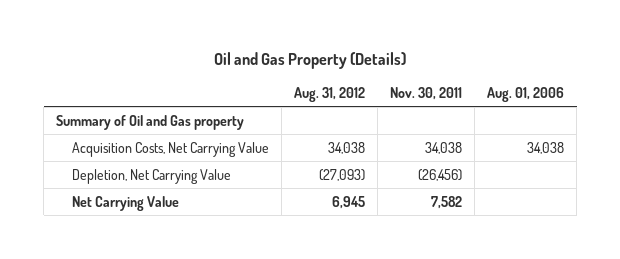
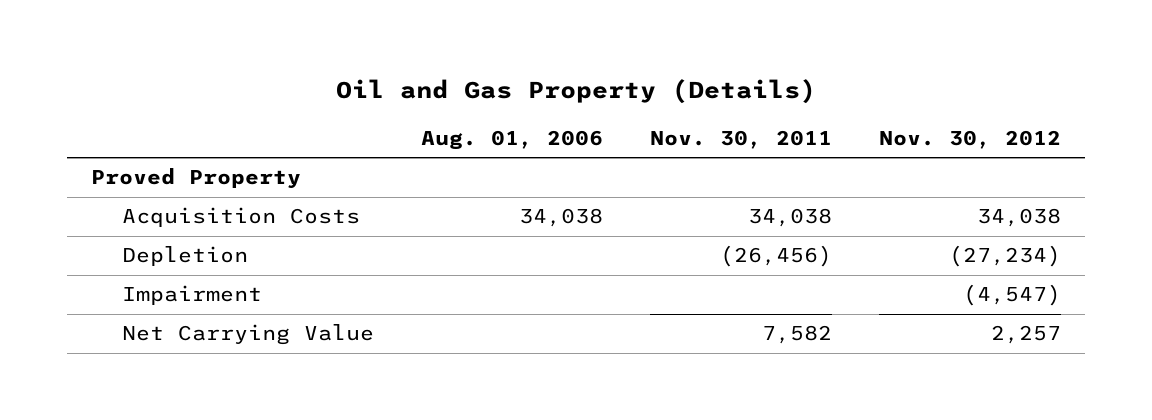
- | Aug. 31, 2012 | Nov. 30, 2011 | Aug. 01, 2006
+ | Aug. 01, 2006 | Nov. 30, 2011 | Nov. 30, 2012
- Summary of Oil and Gas property
- Acquisition Costs, Net Carrying Value | 34,038 | 34,038 | 34,038
- Depletion, Net Carrying Value | (27,093) | (26,456) |
+ Proved Property
+ Acquisition Costs | 34,038 | 34,038 | 34,038
+ Depletion | | (26,456) | (27,234)
+ Impairment | | | (4,547)

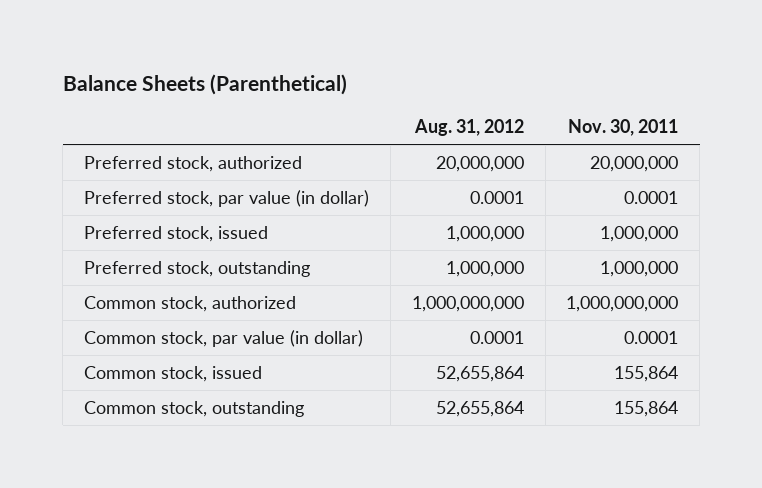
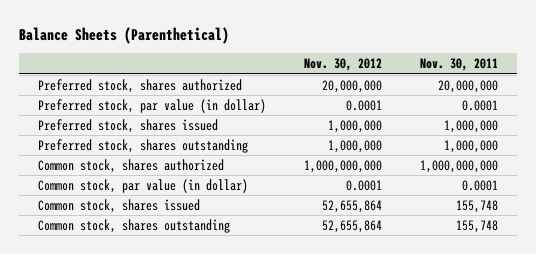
- | Aug. 31, 2012 | Nov. 30, 2011
+ | Nov. 30, 2012 | Nov. 30, 2011
- Preferred stock, authorized | 20,000,000 | 20,000,000
+ Preferred stock, shares authorized | 20,000,000 | 20,000,000
- Preferred stock, issued | 1,000,000 | 1,000,000
- Preferred stock, outstanding | 1,000,000 | 1,000,000
- Common stock, authorized | 1,000,000,000 | 1,000,000,000
+ Preferred stock, shares issued | 1,000,000 | 1,000,000
+ Preferred stock, shares outstanding | 1,000,000 | 1,000,000
+ Common stock, shares authorized | 1,000,000,000 | 1,000,000,000
- Common stock, issued | 52,655,864 | 155,864
- Common stock, outstanding | 52,655,864 | 155,864
+ Common stock, shares issued | 52,655,864 | 155,748
+ Common stock, shares outstanding | 52,655,864 | 155,748

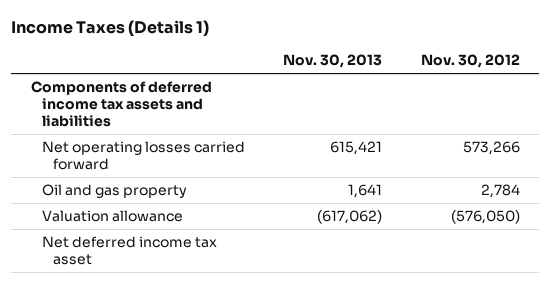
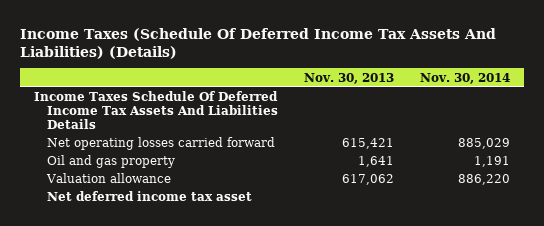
- Income Taxes (Details 1)
+ Income Taxes (Schedule Of Deferred Income Tax Assets And Liabilities) (Details)
- | Nov. 30, 2013 | Nov. 30, 2012
+ | Nov. 30, 2013 | Nov. 30, 2014
- Components of deferred income tax assets and liabilities
+ Income Taxes Schedule Of Deferred Income Tax Assets And Liabilities Details
- Valuation allowance | (617,062) | (576,050)
+ Valuation allowance | 617,062 | 886,220

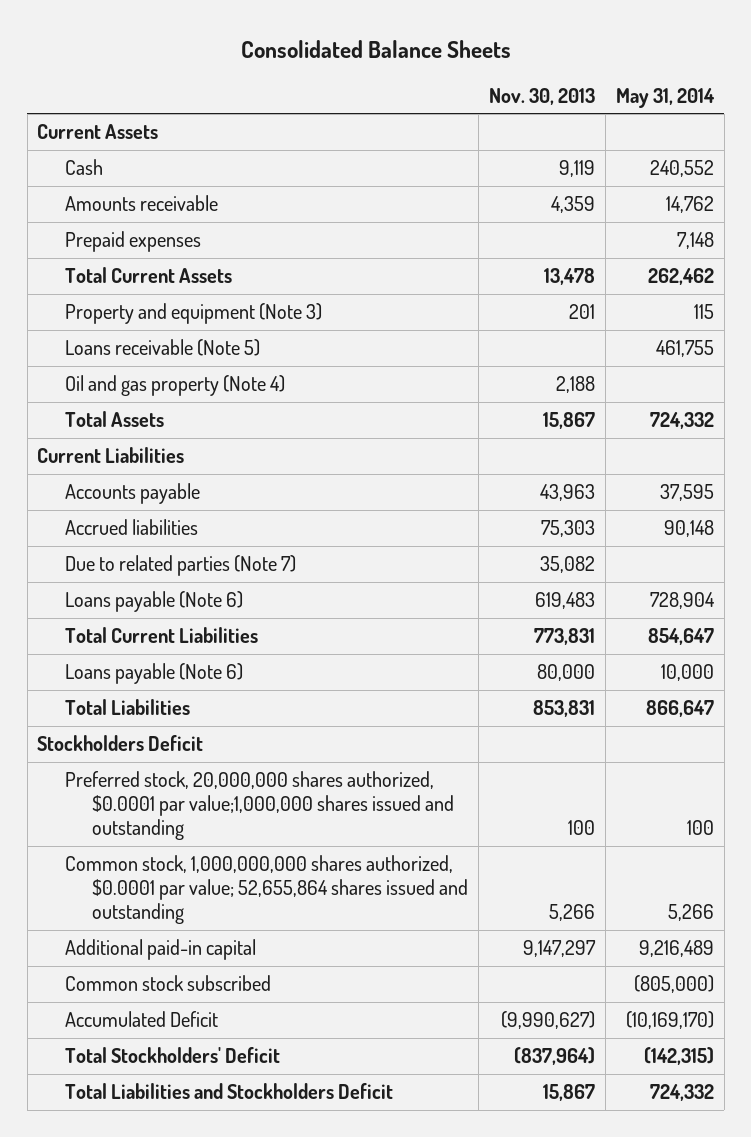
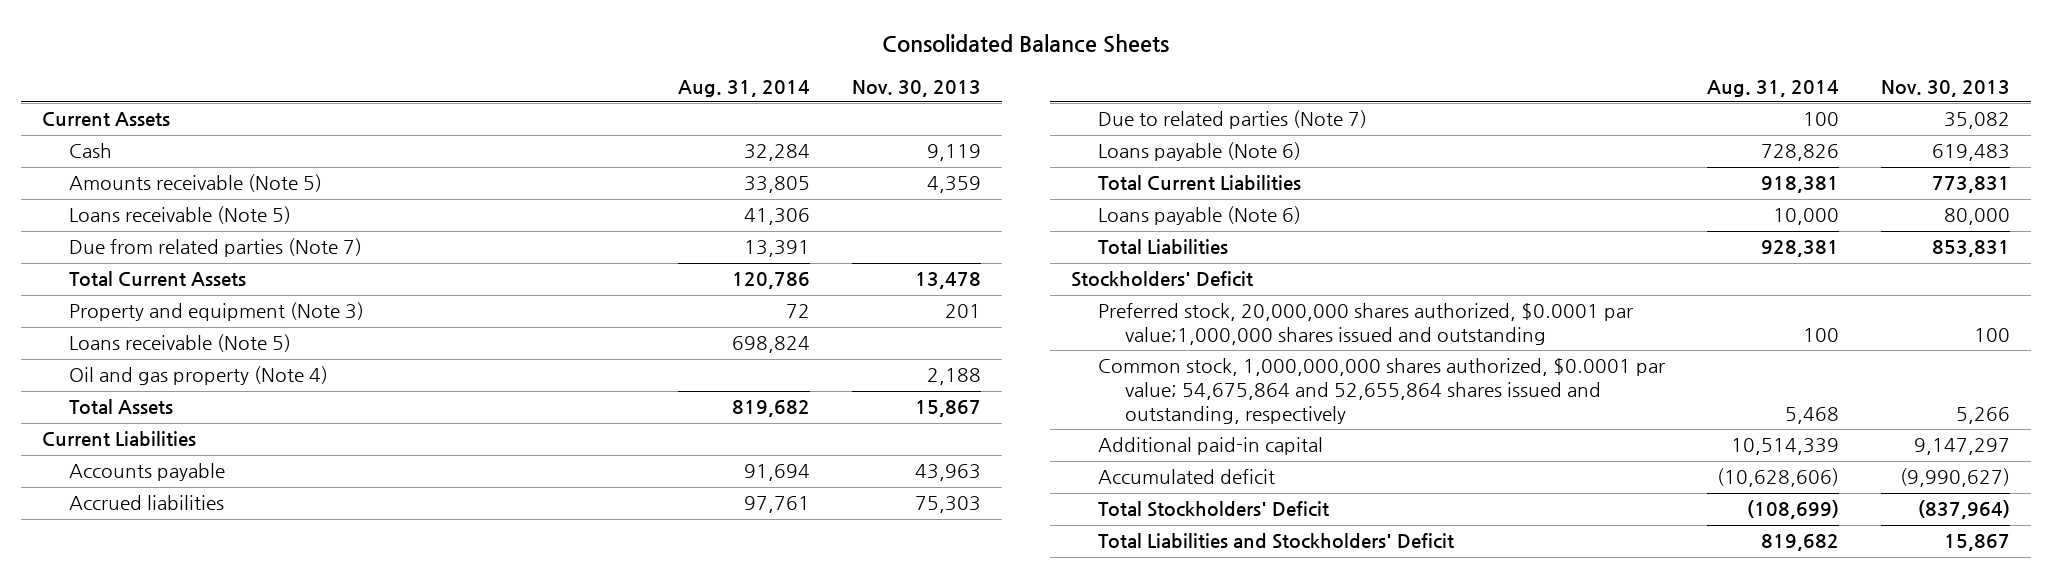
- | Nov. 30, 2013 | May 31, 2014
+ | Aug. 31, 2014 | Nov. 30, 2013
- Amounts receivable | 4,359 | 14,762
- Prepaid expenses | | 7,148
+ Amounts receivable (Note 5) | 33,805 | 4,359
+ Loans receivable (Note 5) | 41,306 |
+ Due from related parties (Note 7) | 13,391 |
- Stockholders Deficit
+ Stockholders' Deficit
- Common stock, 1,000,000,000 shares authorized, $0.0001 par value; 52,655,864 shares issued and outstanding | 5,266 | 5,266
+ Common stock, 1,000,000,000 shares authorized, $0.0001 par value; 54,675,864 and 52,655,864 shares issued and outstanding, respectively | 5,468 | 5,266
- Common stock subscribed | | (805,000)
- Accumulated Deficit | (9,990,627) | (10,169,170)
+ Accumulated deficit | (10,628,606) | (9,990,627)
- Total Liabilities and Stockholders Deficit | 15,867 | 724,332
+ Total Liabilities and Stockholders' Deficit | 819,682 | 15,867

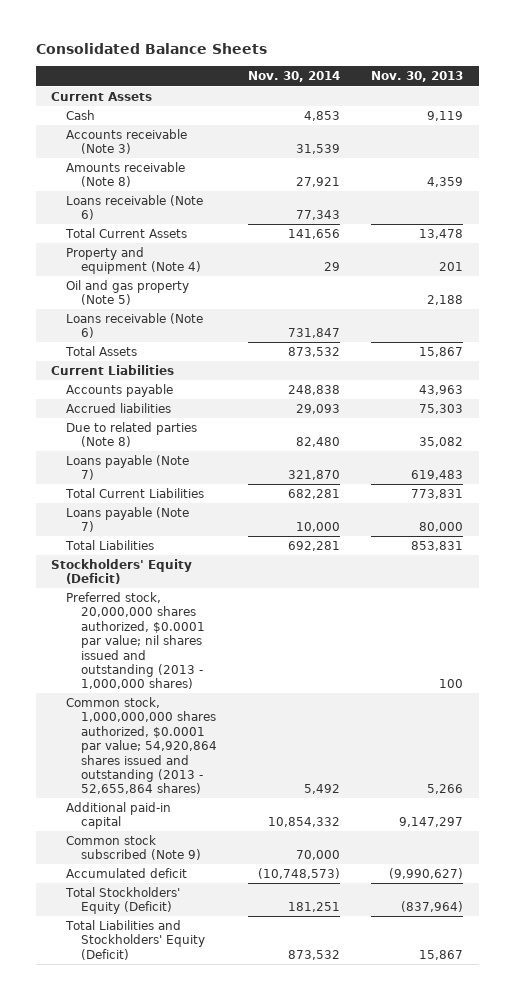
- | Aug. 31, 2014 | Nov. 30, 2013
+ | Nov. 30, 2014 | Nov. 30, 2013
- Amounts receivable (Note 5) | 33,805 | 4,359
- Loans receivable (Note 5) | 41,306 |
- Due from related parties (Note 7) | 13,391 |
+ Accounts receivable (Note 3) | 31,539 |
+ Amounts receivable (Note 8) | 27,921 | 4,359
+ Loans receivable (Note 6) | 77,343 |
- Property and equipment (Note 3) | 72 | 201
- Loans receivable (Note 5) | 698,824 |
- Oil and gas property (Note 4) | | 2,188
+ Property and equipment (Note 4) | 29 | 201
+ Oil and gas property (Note 5) | | 2,188
+ Loans receivable (Note 6) | 731,847 |
- Due to related parties (Note 7) | 100 | 35,082
- Loans payable (Note 6) | 728,826 | 619,483
+ Due to related parties (Note 8) | 82,480 | 35,082
+ Loans payable (Note 7) | 321,870 | 619,483
- Loans payable (Note 6) | 10,000 | 80,000
+ Loans payable (Note 7) | 10,000 | 80,000
- Stockholders' Deficit
- Preferred stock, 20,000,000 shares authorized, $0.0001 par value;1,000,000 shares issued and outstanding | 100 | 100
- Common stock, 1,000,000,000 shares authorized, $0.0001 par value; 54,675,864 and 52,655,864 shares issued and outstanding, respectively | 5,468 | 5,266
+ Stockholders' Equity (Deficit)
+ Preferred stock, 20,000,000 shares authorized, $0.0001 par value; nil shares issued and outstanding (2013 - 1,000,000 shares) | | 100
+ Common stock, 1,000,000,000 shares authorized, $0.0001 par value; 54,920,864 shares issued and outstanding (2013 - 52,655,864 shares) | 5,492 | 5,266
+ Common stock subscribed (Note 9) | 70,000 |
- Total Stockholders' Deficit | (108,699) | (837,964)
- Total Liabilities and Stockholders' Deficit | 819,682 | 15,867
+ Total Stockholders' Equity (Deficit) | 181,251 | (837,964)
+ Total Liabilities and Stockholders' Equity (Deficit) | 873,532 | 15,867

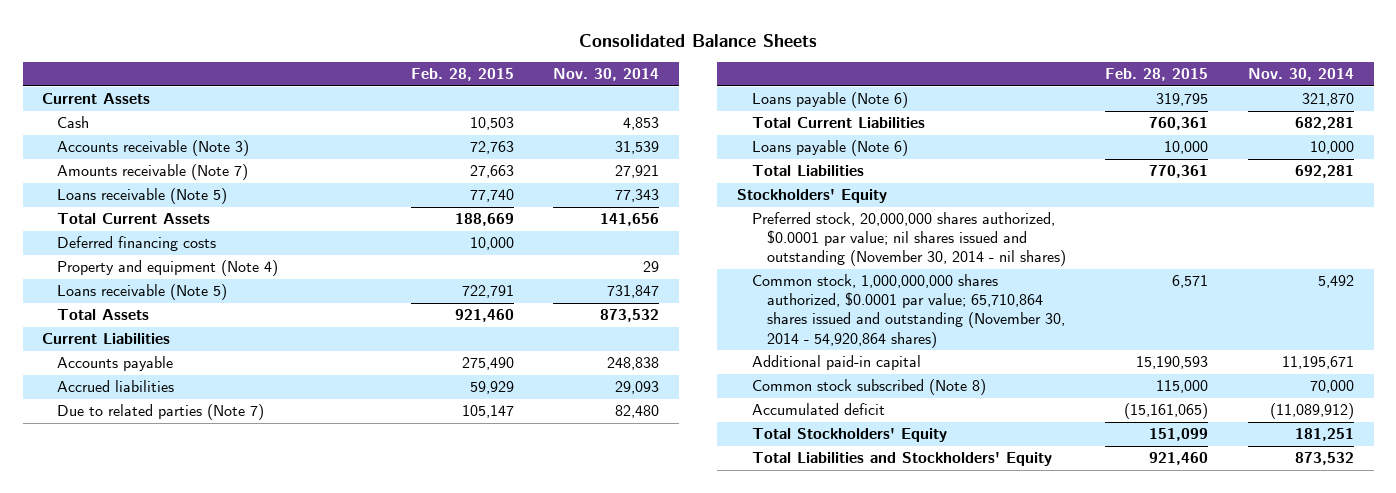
- | Nov. 30, 2014 | Nov. 30, 2013
+ | Feb. 28, 2015 | Nov. 30, 2014
- Amounts receivable (Note 8) | 27,921 | 4,359
- Loans receivable (Note 6) | 77,343 |
+ Amounts receivable (Note 7) | 27,663 | 27,921
+ Loans receivable (Note 5) | 77,740 | 77,343
+ Deferred financing costs | 10,000 |
- Oil and gas property (Note 5) | | 2,188
- Loans receivable (Note 6) | 731,847 |
+ Loans receivable (Note 5) | 722,791 | 731,847
- Due to related parties (Note 8) | 82,480 | 35,082
- Loans payable (Note 7) | 321,870 | 619,483
+ Due to related parties (Note 7) | 105,147 | 82,480
+ Loans payable (Note 6) | 319,795 | 321,870
- Loans payable (Note 7) | 10,000 | 80,000
+ Loans payable (Note 6) | 10,000 | 10,000
- Stockholders' Equity (Deficit)
- Preferred stock, 20,000,000 shares authorized, $0.0001 par value; nil shares issued and outstanding (2013 - 1,000,000 shares) | | 100
- Common stock, 1,000,000,000 shares authorized, $0.0001 par value; 54,920,864 shares issued and outstanding (2013 - 52,655,864 shares) | 5,492 | 5,266
- Additional paid-in capital | 10,854,332 | 9,147,297
- Common stock subscribed (Note 9) | 70,000 |
- Accumulated deficit | (10,748,573) | (9,990,627)
- Total Stockholders' Equity (Deficit) | 181,251 | (837,964)
- Total Liabilities and Stockholders' Equity (Deficit) | 873,532 | 15,867
+ Stockholders' Equity
+ Preferred stock, 20,000,000 shares authorized, $0.0001 par value; nil shares issued and outstanding (November 30, 2014 - nil shares)
+ Common stock, 1,000,000,000 shares authorized, $0.0001 par value; 65,710,864 shares issued and outstanding (November 30, 2014 - 54,920,864 shares) | 6,571 | 5,492
+ Additional paid-in capital | 15,190,593 | 11,195,671
+ Common stock subscribed (Note 8) | 115,000 | 70,000
+ Accumulated deficit | (15,161,065) | (11,089,912)
+ Total Stockholders' Equity | 151,099 | 181,251
+ Total Liabilities and Stockholders' Equity | 921,460 | 873,532

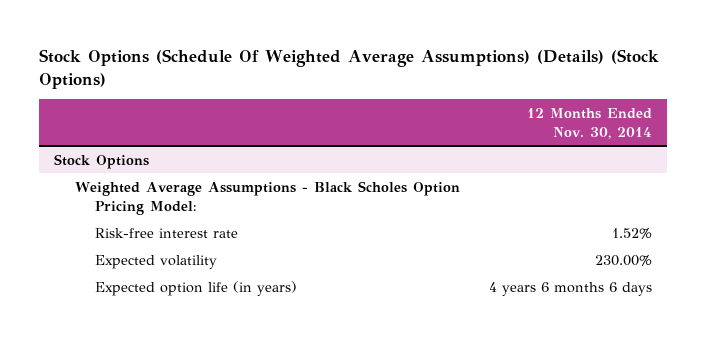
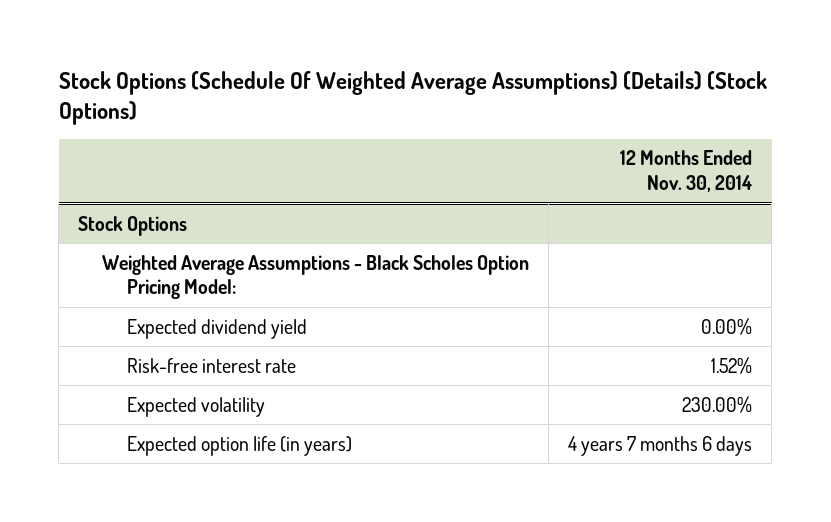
@ Stock Options
+ Expected dividend yield | 0.00%
- Expected option life (in years) | 4 years 6 months 6 days
+ Expected option life (in years) | 4 years 7 months 6 days

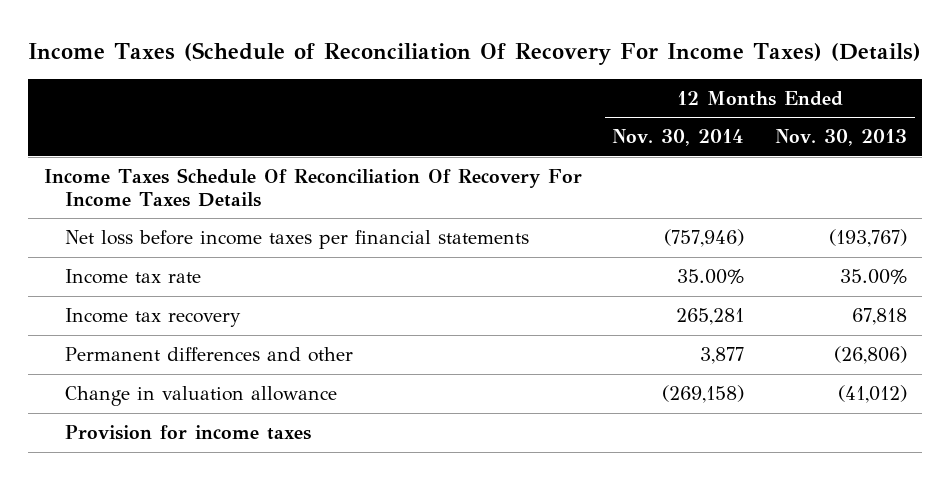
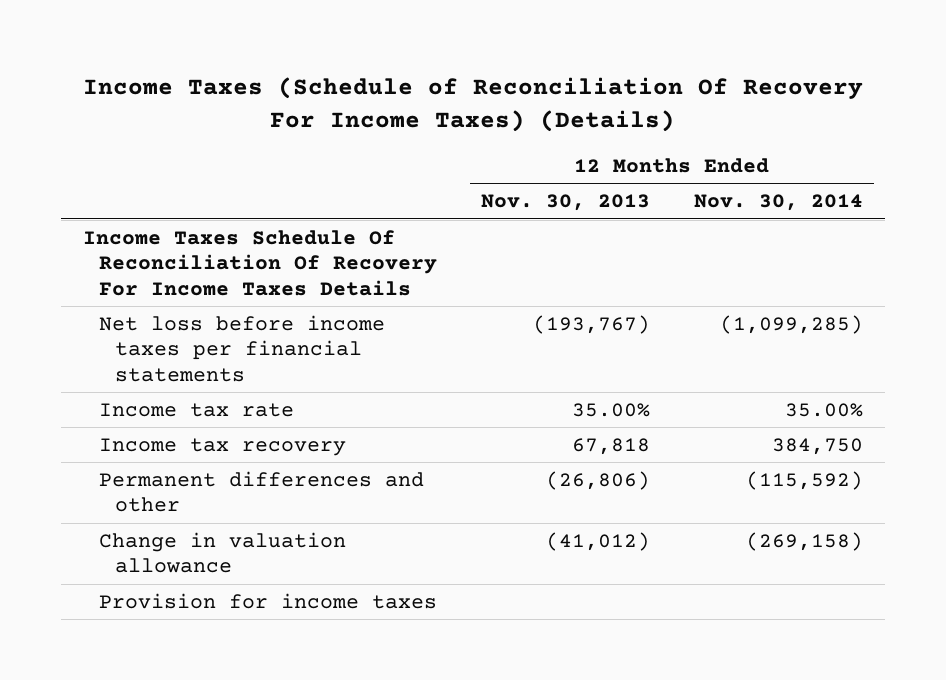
- | 12 Months Ended Nov. 30, 2014 | 12 Months Ended Nov. 30, 2013
+ | 12 Months Ended Nov. 30, 2013 | 12 Months Ended Nov. 30, 2014
- Net loss before income taxes per financial statements | (757,946) | (193,767)
+ Net loss before income taxes per financial statements | (193,767) | (1,099,285)
- Income tax recovery | 265,281 | 67,818
- Permanent differences and other | 3,877 | (26,806)
+ Income tax recovery | 67,818 | 384,750
+ Permanent differences and other | (26,806) | (115,592)

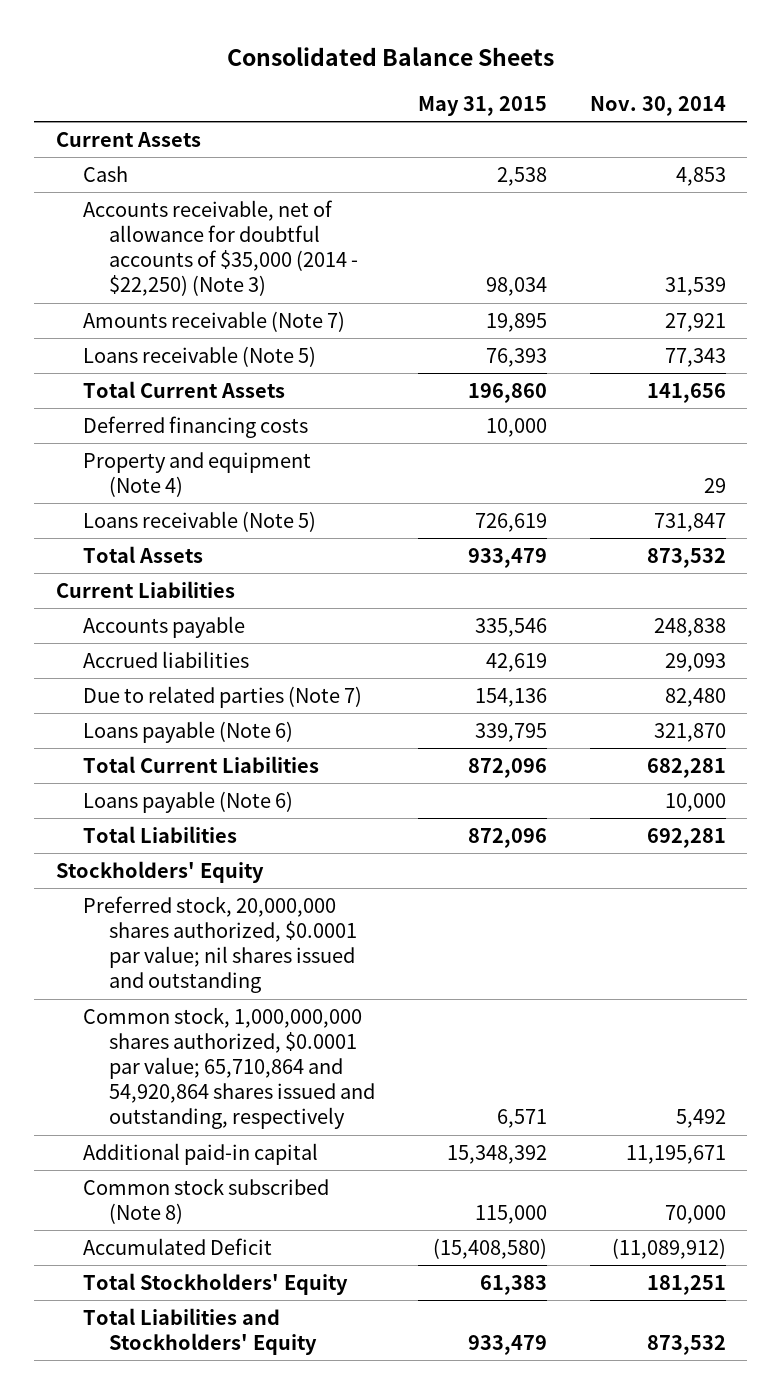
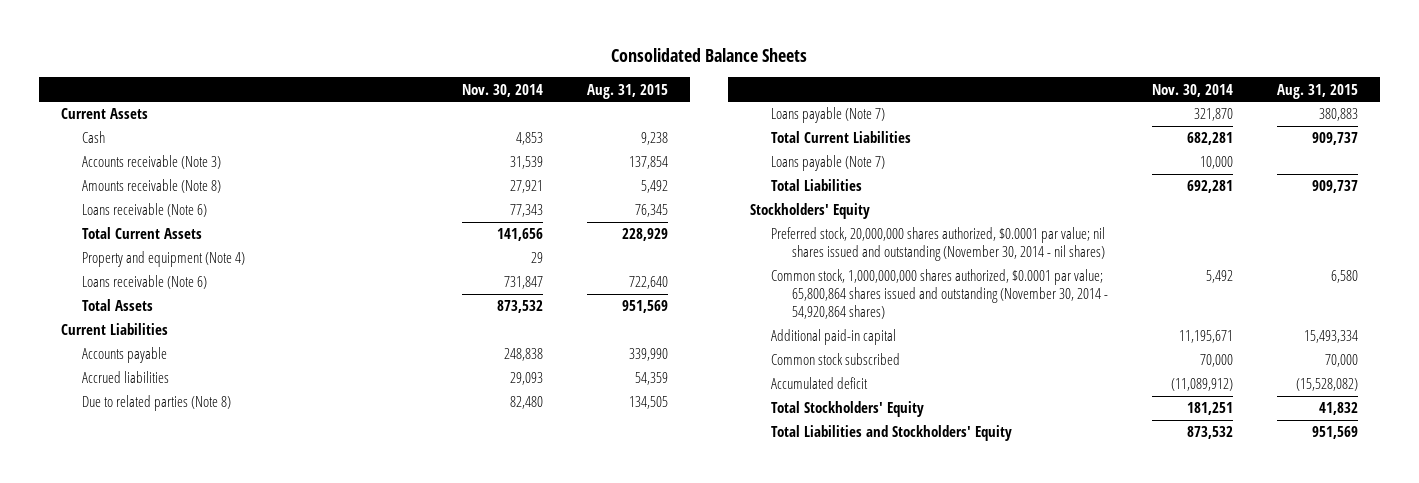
- | May 31, 2015 | Nov. 30, 2014
+ | Nov. 30, 2014 | Aug. 31, 2015
- Accounts receivable, net of allowance for doubtful accounts of $35,000 (2014 - $22,250) (Note 3) | 98,034 | 31,539
- Amounts receivable (Note 7) | 19,895 | 27,921
- Loans receivable (Note 5) | 76,393 | 77,343
+ Accounts receivable (Note 3) | 31,539 | 137,854
+ Amounts receivable (Note 8) | 27,921 | 5,492
+ Loans receivable (Note 6) | 77,343 | 76,345
- Deferred financing costs | 10,000 |
- Loans receivable (Note 5) | 726,619 | 731,847
+ Loans receivable (Note 6) | 731,847 | 722,640
- Due to related parties (Note 7) | 154,136 | 82,480
- Loans payable (Note 6) | 339,795 | 321,870
+ Due to related parties (Note 8) | 82,480 | 134,505
+ Loans payable (Note 7) | 321,870 | 380,883
- Loans payable (Note 6) | | 10,000
+ Loans payable (Note 7) | 10,000 |
- Preferred stock, 20,000,000 shares authorized, $0.0001 par value; nil shares issued and outstanding
- Common stock, 1,000,000,000 shares authorized, $0.0001 par value; 65,710,864 and 54,920,864 shares issued and outstanding, respectively | 6,571 | 5,492
+ Preferred stock, 20,000,000 shares authorized, $0.0001 par value; nil shares issued and outstanding (November 30, 2014 - nil shares)
+ Common stock, 1,000,000,000 shares authorized, $0.0001 par value; 65,800,864 shares issued and outstanding (November 30, 2014 - 54,920,864 shares) | 5,492 | 6,580
- Common stock subscribed (Note 8) | 115,000 | 70,000
- Accumulated Deficit | (15,408,580) | (11,089,912)
+ Common stock subscribed | 70,000 | 70,000
+ Accumulated deficit | (11,089,912) | (15,528,082)

